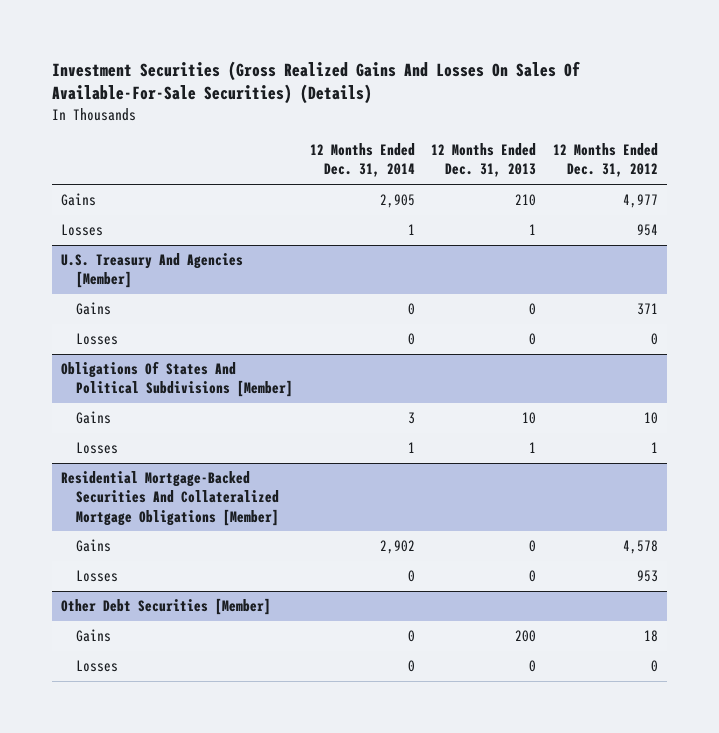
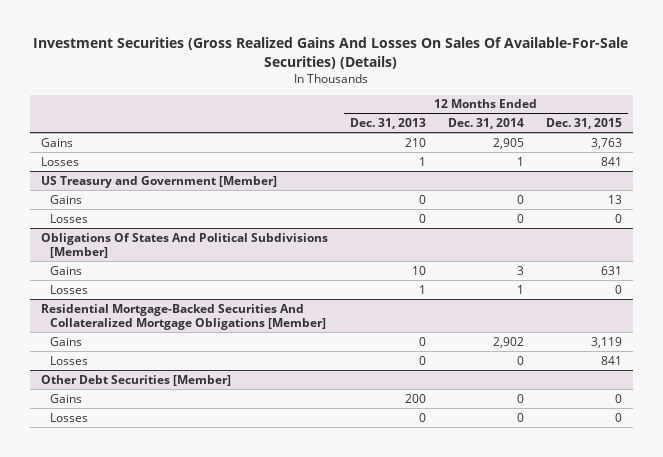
- | 12 Months Ended Dec. 31, 2014 | 12 Months Ended Dec. 31, 2013 | 12 Months Ended Dec. 31, 2012
+ | 12 Months Ended Dec. 31, 2013 | 12 Months Ended Dec. 31, 2014 | 12 Months Ended Dec. 31, 2015
- U.S. Treasury And Agencies [Member]
+ US Treasury and Government [Member]

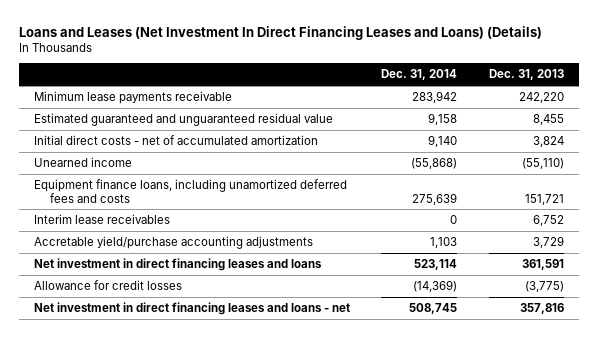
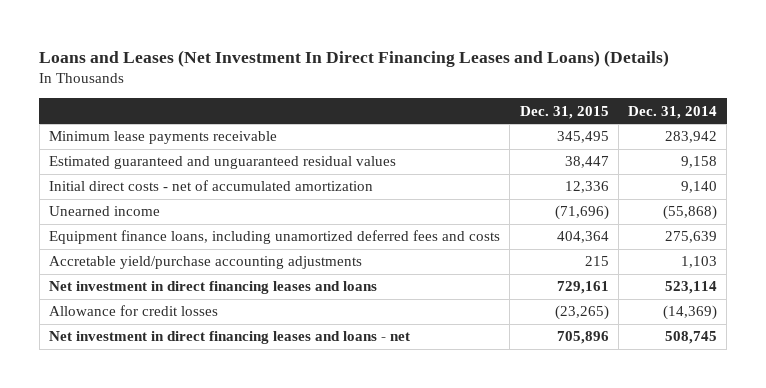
- | Dec. 31, 2014 | Dec. 31, 2013
+ | Dec. 31, 2015 | Dec. 31, 2014
- Estimated guaranteed and unguaranteed residual value | 9,158 | 8,455
+ Estimated guaranteed and unguaranteed residual values | 38,447 | 9,158
- Interim lease receivables | 0 | 6,752

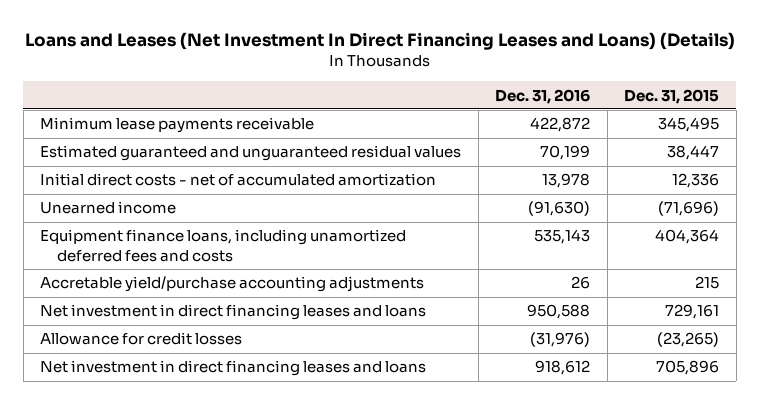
- | Dec. 31, 2015 | Dec. 31, 2014
+ | Dec. 31, 2016 | Dec. 31, 2015
- Net investment in direct financing leases and loans - net | 705,896 | 508,745
+ Net investment in direct financing leases and loans | 918,612 | 705,896

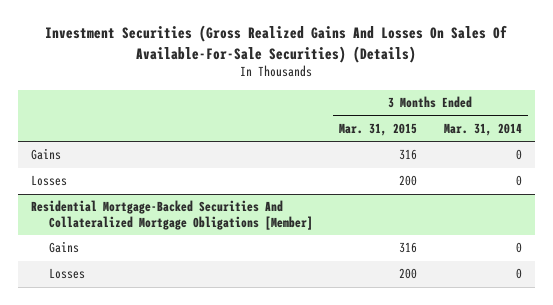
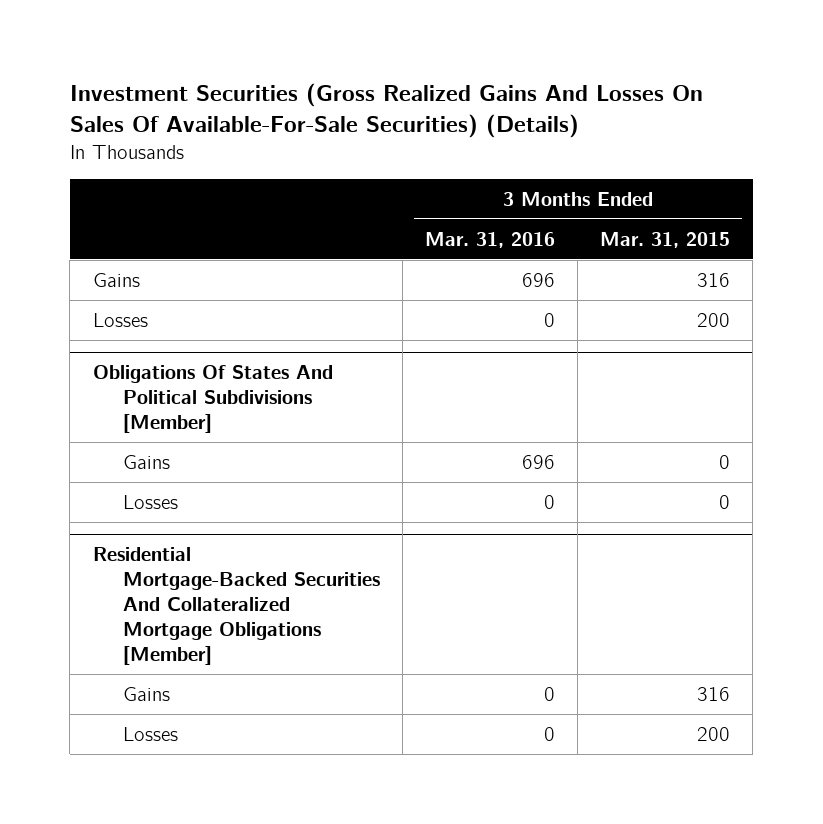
- | 3 Months Ended Mar. 31, 2015 | 3 Months Ended Mar. 31, 2014
+ | 3 Months Ended Mar. 31, 2016 | 3 Months Ended Mar. 31, 2015
+ Obligations Of States And Political Subdivisions [Member]
+ Gains | 696 | 0
+ Losses | 0 | 0

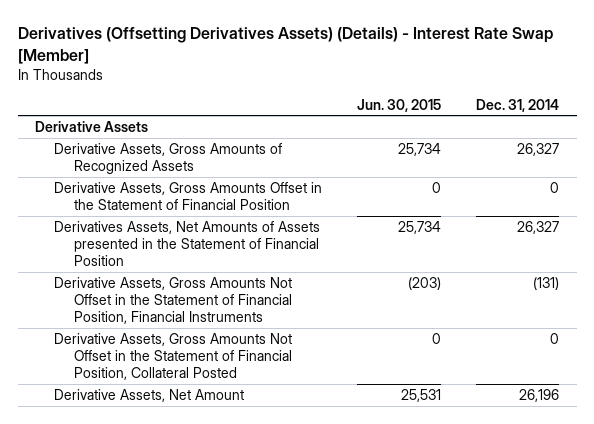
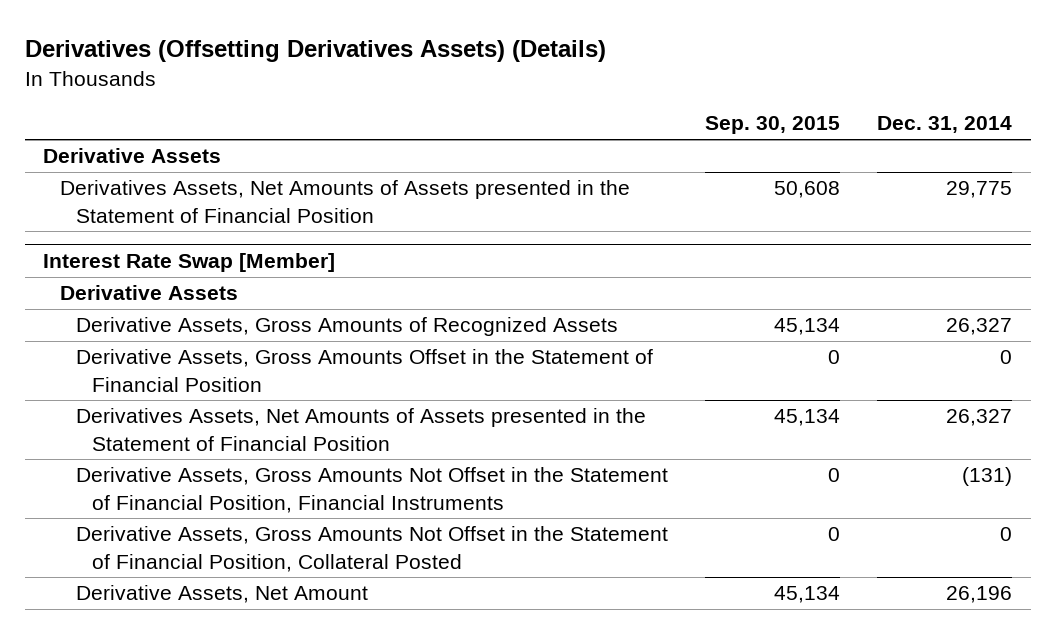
- Derivatives (Offsetting Derivatives Assets) (Details) - Interest Rate Swap [Member]
+ Derivatives (Offsetting Derivatives Assets) (Details)
- | Jun. 30, 2015 | Dec. 31, 2014
+ | Sep. 30, 2015 | Dec. 31, 2014
+ Derivatives Assets, Net Amounts of Assets presented in the Statement of Financial Position | 50,608 | 29,775
+ Interest Rate Swap [Member]
+ Derivative Assets

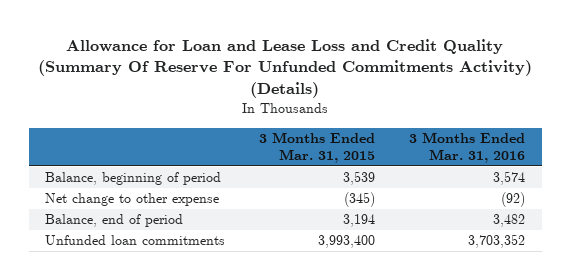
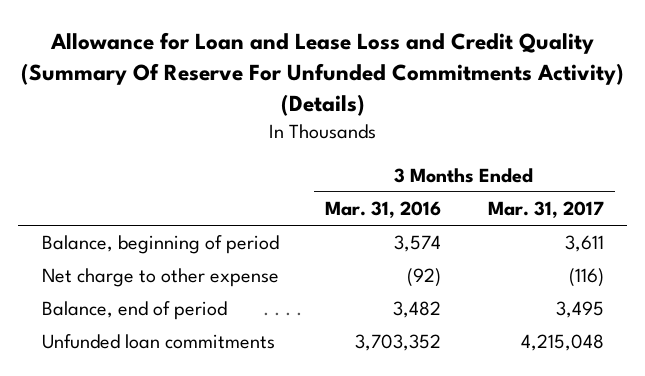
- | 3 Months Ended Mar. 31, 2015 | 3 Months Ended Mar. 31, 2016
+ | 3 Months Ended Mar. 31, 2016 | 3 Months Ended Mar. 31, 2017
- Net change to other expense | (345) | (92)
+ Net charge to other expense | (92) | (116)

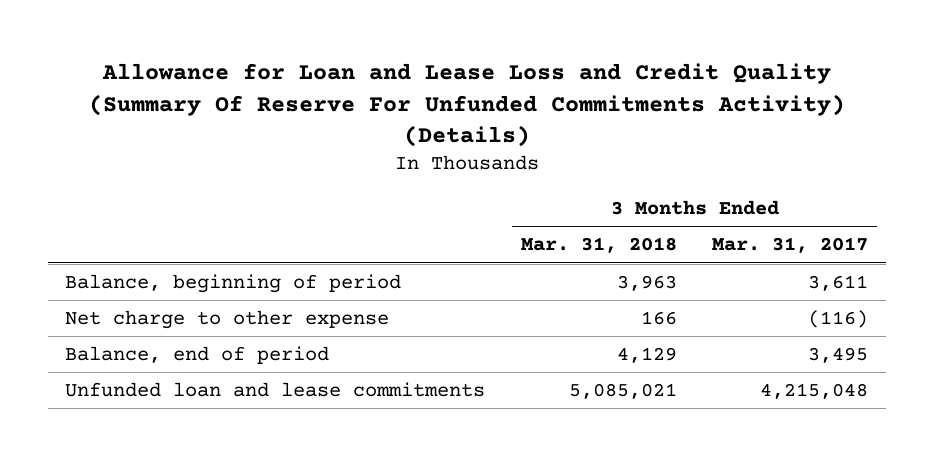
- | 3 Months Ended Mar. 31, 2016 | 3 Months Ended Mar. 31, 2017
+ | 3 Months Ended Mar. 31, 2018 | 3 Months Ended Mar. 31, 2017
- Unfunded loan commitments | 3,703,352 | 4,215,048
+ Unfunded loan and lease commitments | 5,085,021 | 4,215,048

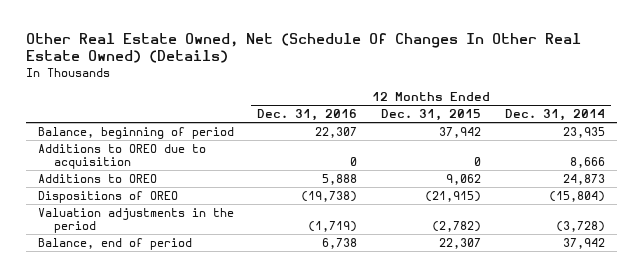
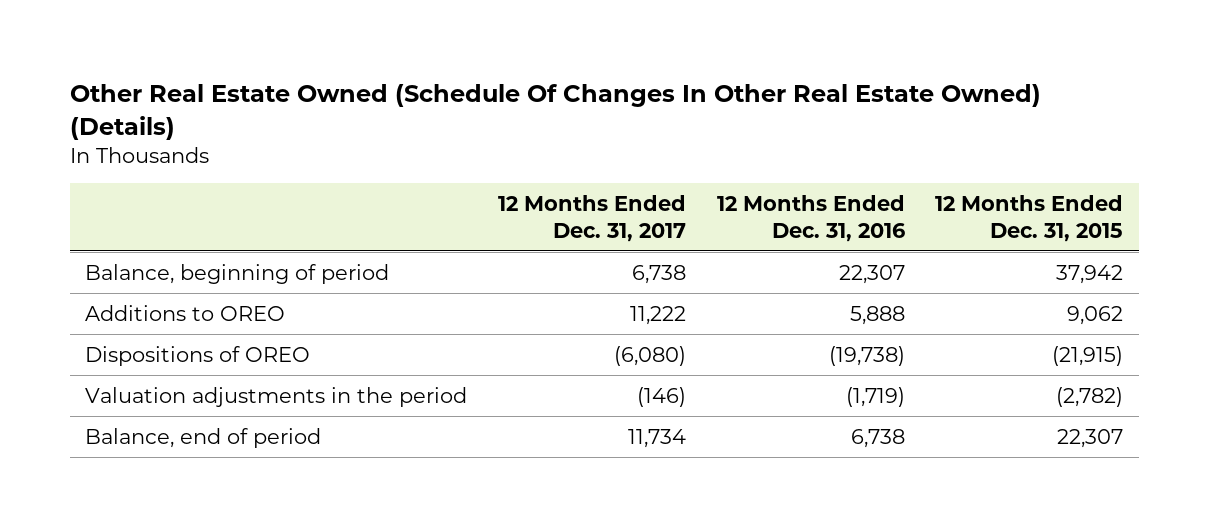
- Other Real Estate Owned, Net (Schedule Of Changes In Other Real Estate Owned) (Details)
+ Other Real Estate Owned (Schedule Of Changes In Other Real Estate Owned) (Details)
- | 12 Months Ended Dec. 31, 2016 | 12 Months Ended Dec. 31, 2015 | 12 Months Ended Dec. 31, 2014
+ | 12 Months Ended Dec. 31, 2017 | 12 Months Ended Dec. 31, 2016 | 12 Months Ended Dec. 31, 2015
- Additions to OREO due to acquisition | 0 | 0 | 8,666

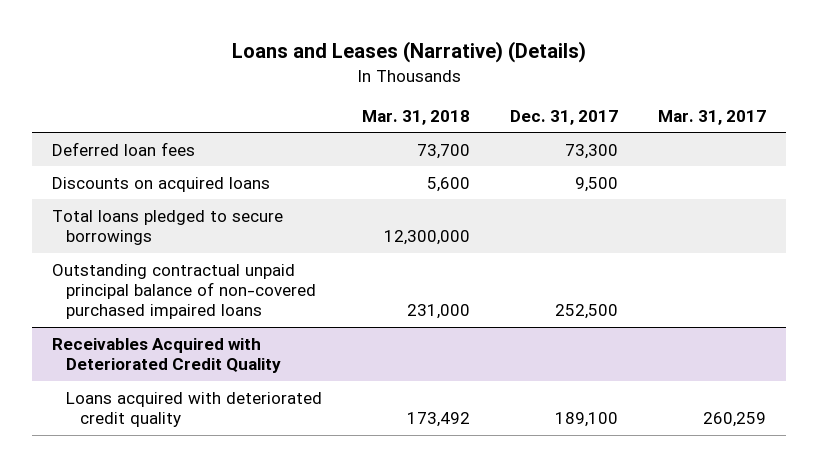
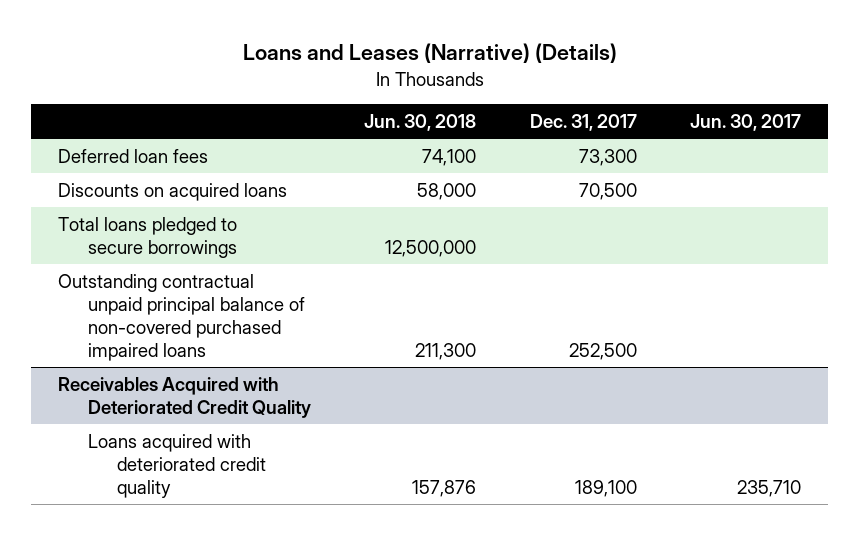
- | Mar. 31, 2018 | Dec. 31, 2017 | Mar. 31, 2017
+ | Jun. 30, 2018 | Dec. 31, 2017 | Jun. 30, 2017
- Discounts on acquired loans | 5,600 | 9,500 |
+ Discounts on acquired loans | 58,000 | 70,500 |

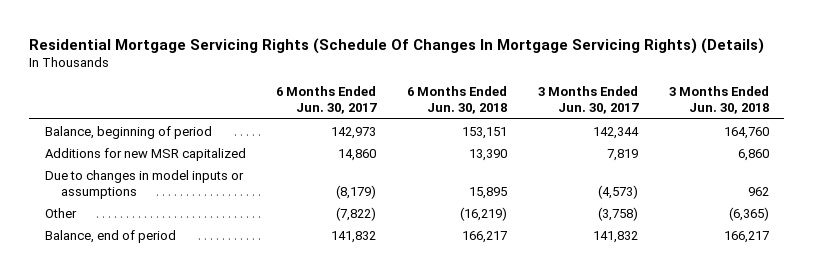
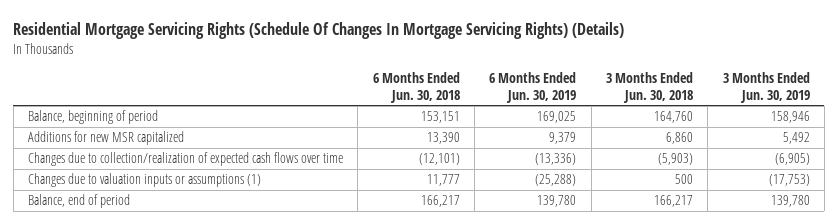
- | 6 Months Ended Jun. 30, 2017 | 6 Months Ended Jun. 30, 2018 | 3 Months Ended Jun. 30, 2017 | 3 Months Ended Jun. 30, 2018
+ | 6 Months Ended Jun. 30, 2018 | 6 Months Ended Jun. 30, 2019 | 3 Months Ended Jun. 30, 2018 | 3 Months Ended Jun. 30, 2019
- Due to changes in model inputs or assumptions | (8,179) | 15,895 | (4,573) | 962
- Other | (7,822) | (16,219) | (3,758) | (6,365)
+ Changes due to collection/realization of expected cash flows over time | (12,101) | (13,336) | (5,903) | (6,905)
+ Changes due to valuation inputs or assumptions (1) | 11,777 | (25,288) | 500 | (17,753)

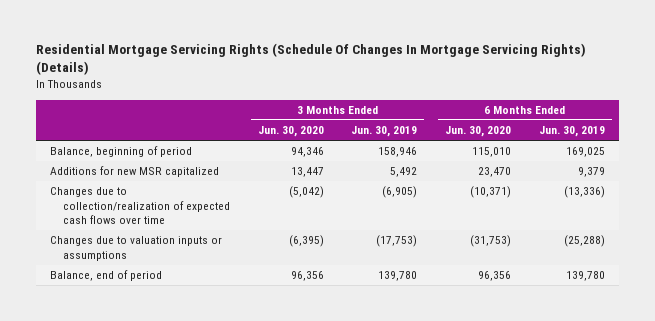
- | 6 Months Ended Jun. 30, 2018 | 6 Months Ended Jun. 30, 2019 | 3 Months Ended Jun. 30, 2018 | 3 Months Ended Jun. 30, 2019
+ | 3 Months Ended Jun. 30, 2020 | 3 Months Ended Jun. 30, 2019 | 6 Months Ended Jun. 30, 2020 | 6 Months Ended Jun. 30, 2019
- Changes due to valuation inputs or assumptions (1) | 11,777 | (25,288) | 500 | (17,753)
+ Changes due to valuation inputs or assumptions | (6,395) | (17,753) | (31,753) | (25,288)

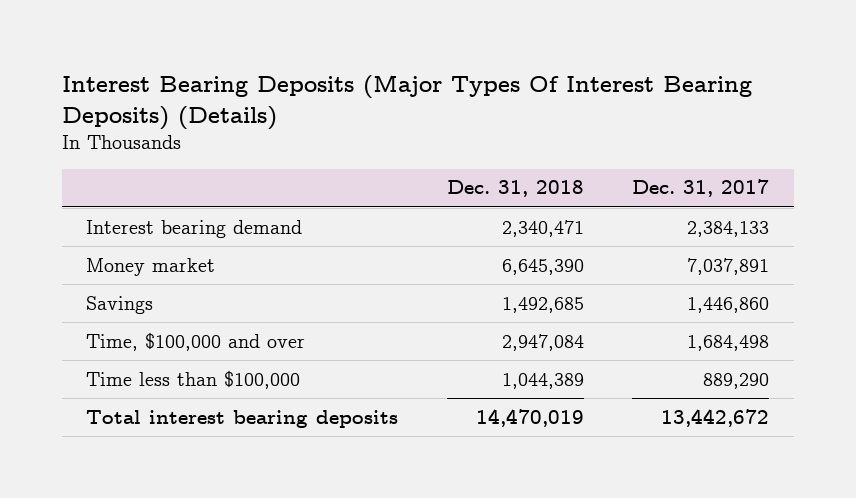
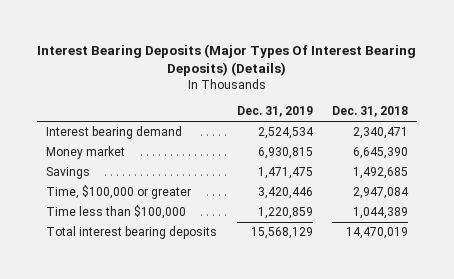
- | Dec. 31, 2018 | Dec. 31, 2017
+ | Dec. 31, 2019 | Dec. 31, 2018
- Time, $100,000 and over | 2,947,084 | 1,684,498
+ Time, $100,000 or greater | 3,420,446 | 2,947,084

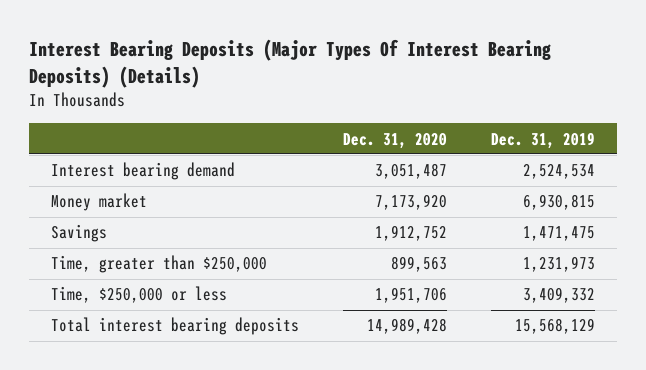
- | Dec. 31, 2019 | Dec. 31, 2018
+ | Dec. 31, 2020 | Dec. 31, 2019
- Time, $100,000 or greater | 3,420,446 | 2,947,084
- Time less than $100,000 | 1,220,859 | 1,044,389
+ Time, greater than $250,000 | 899,563 | 1,231,973
+ Time, $250,000 or less | 1,951,706 | 3,409,332

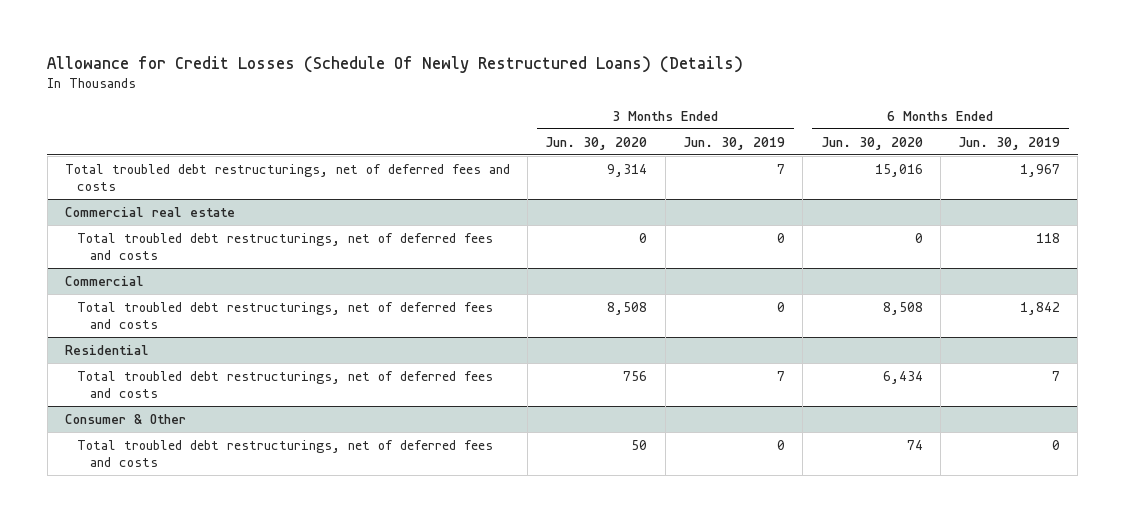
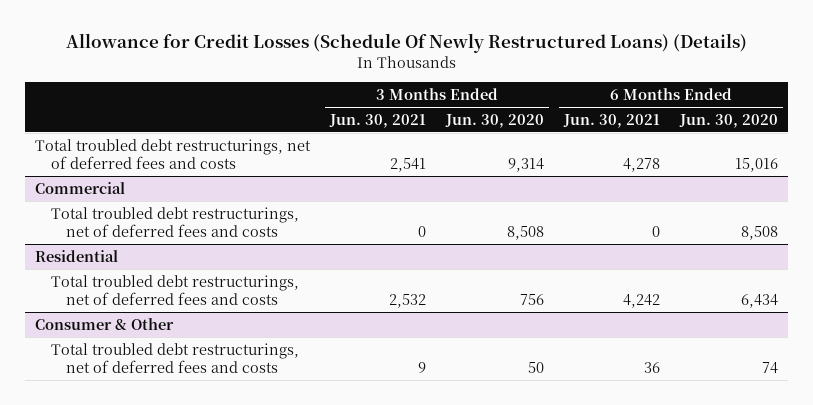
- | 3 Months Ended Jun. 30, 2020 | 3 Months Ended Jun. 30, 2019 | 6 Months Ended Jun. 30, 2020 | 6 Months Ended Jun. 30, 2019
+ | 3 Months Ended Jun. 30, 2021 | 3 Months Ended Jun. 30, 2020 | 6 Months Ended Jun. 30, 2021 | 6 Months Ended Jun. 30, 2020
- Commercial real estate
- Total troubled debt restructurings, net of deferred fees and costs | 0 | 0 | 0 | 118

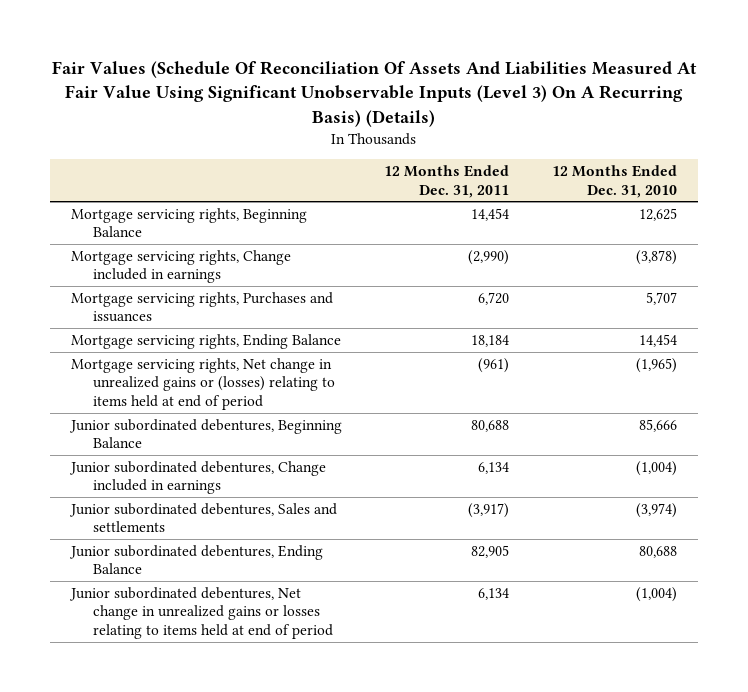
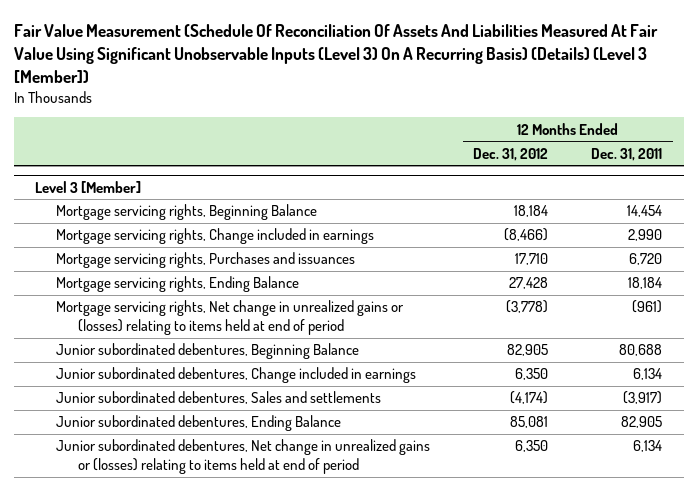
- Fair Values (Schedule Of Reconciliation Of Assets And Liabilities Measured At Fair Value Using Significant Unobservable Inputs (Level 3) On A Recurring Basis) (Details)
+ Fair Value Measurement (Schedule Of Reconciliation Of Assets And Liabilities Measured At Fair Value Using Significant Unobservable Inputs (Level 3) On A Recurring Basis) (Details) (Level 3 [Member])
- | 12 Months Ended Dec. 31, 2011 | 12 Months Ended Dec. 31, 2010
+ | 12 Months Ended Dec. 31, 2012 | 12 Months Ended Dec. 31, 2011
+ Level 3 [Member]
- Mortgage servicing rights, Change included in earnings | (2,990) | (3,878)
+ Mortgage servicing rights, Change included in earnings | (8,466) | 2,990
- Junior subordinated debentures, Net change in unrealized gains or losses relating to items held at end of period | 6,134 | (1,004)
+ Junior subordinated debentures, Net change in unrealized gains or (losses) relating to items held at end of period | 6,350 | 6,134

